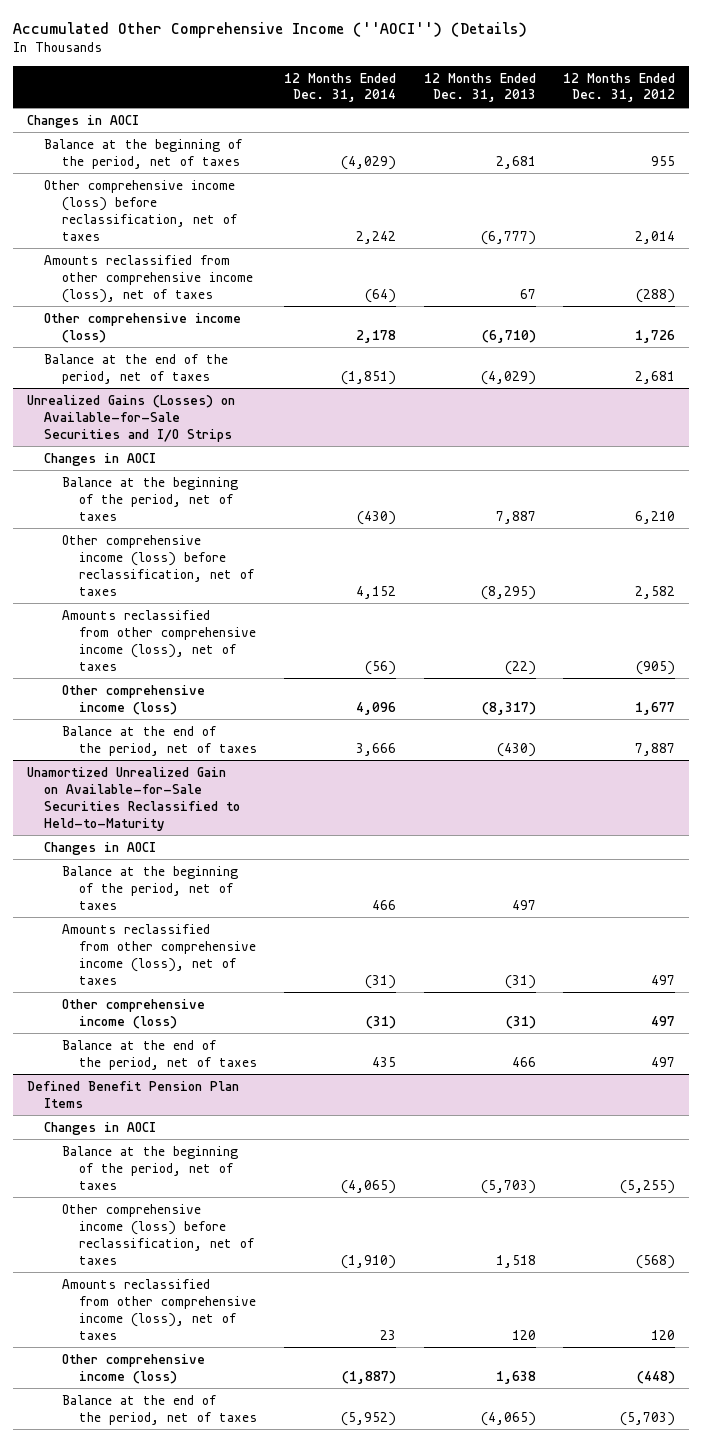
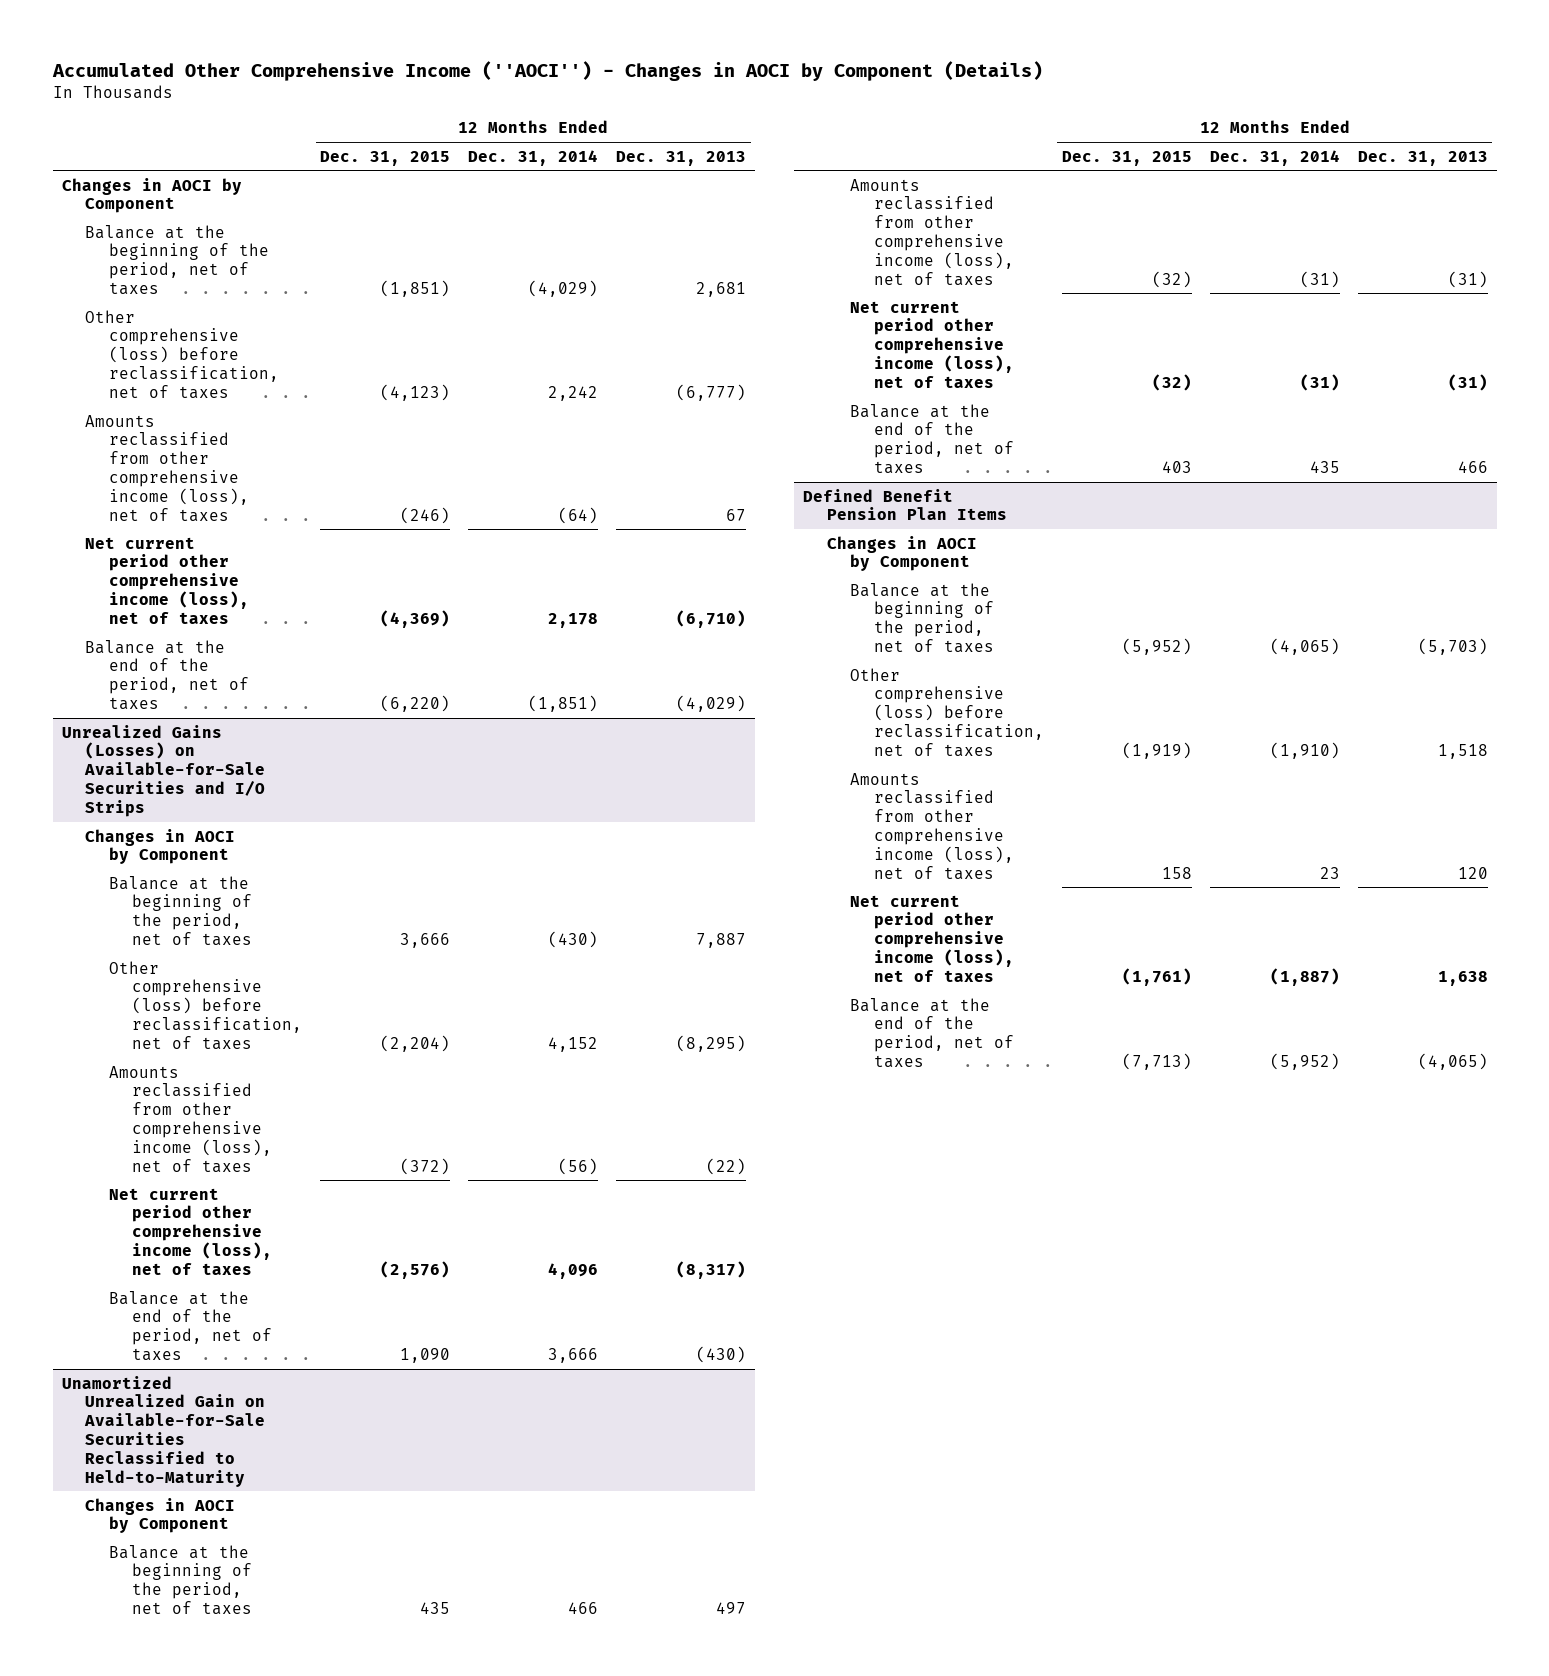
- Accumulated Other Comprehensive Income (''AOCI'') (Details)
+ Accumulated Other Comprehensive Income (''AOCI'') - Changes in AOCI by Component (Details)
- | 12 Months Ended Dec. 31, 2014 | 12 Months Ended Dec. 31, 2013 | 12 Months Ended Dec. 31, 2012
+ | 12 Months Ended Dec. 31, 2015 | 12 Months Ended Dec. 31, 2014 | 12 Months Ended Dec. 31, 2013
- Changes in AOCI
+ Changes in AOCI by Component
- Other comprehensive income (loss) before reclassification, net of taxes | 2,242 | (6,777) | 2,014
+ Other comprehensive (loss) before reclassification, net of taxes | (4,123) | 2,242 | (6,777)
- Other comprehensive income (loss) | 2,178 | (6,710) | 1,726
+ Net current period other comprehensive income (loss), net of taxes | (4,369) | 2,178 | (6,710)
@ Unrealized Gains (Losses) on Available-for-Sale Securities and I/O Strips
- Changes in AOCI
+ Changes in AOCI by Component
- Other comprehensive income (loss) before reclassification, net of taxes | 4,152 | (8,295) | 2,582
+ Other comprehensive (loss) before reclassification, net of taxes | (2,204) | 4,152 | (8,295)
- Other comprehensive income (loss) | 4,096 | (8,317) | 1,677
+ Net current period other comprehensive income (loss), net of taxes | (2,576) | 4,096 | (8,317)
@ Unamortized Unrealized Gain on Available-for-Sale Securities Reclassified to Held-to-Maturity
- Changes in AOCI
+ Changes in AOCI by Component
- Other comprehensive income (loss) | (31) | (31) | 497
+ Net current period other comprehensive income (loss), net of taxes | (32) | (31) | (31)
@ Defined Benefit Pension Plan Items
- Changes in AOCI
+ Changes in AOCI by Component
- Other comprehensive income (loss) before reclassification, net of taxes | (1,910) | 1,518 | (568)
+ Other comprehensive (loss) before reclassification, net of taxes | (1,919) | (1,910) | 1,518
- Other comprehensive income (loss) | (1,887) | 1,638 | (448)
+ Net current period other comprehensive income (loss), net of taxes | (1,761) | (1,887) | 1,638

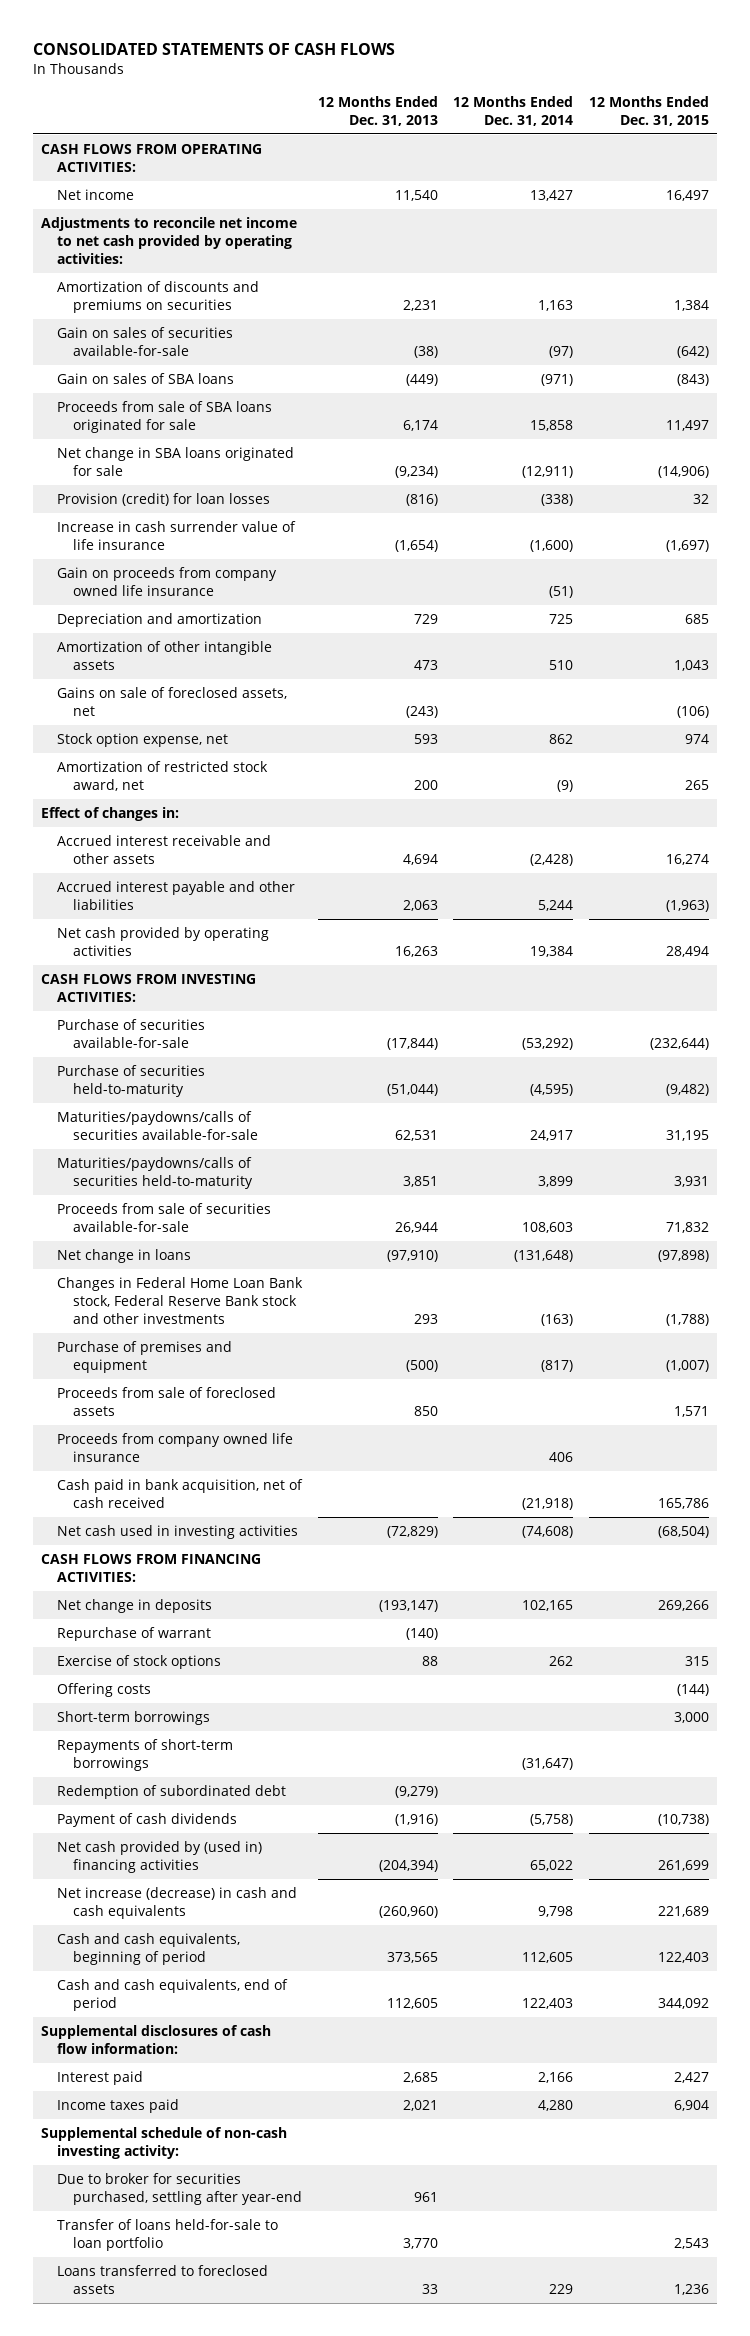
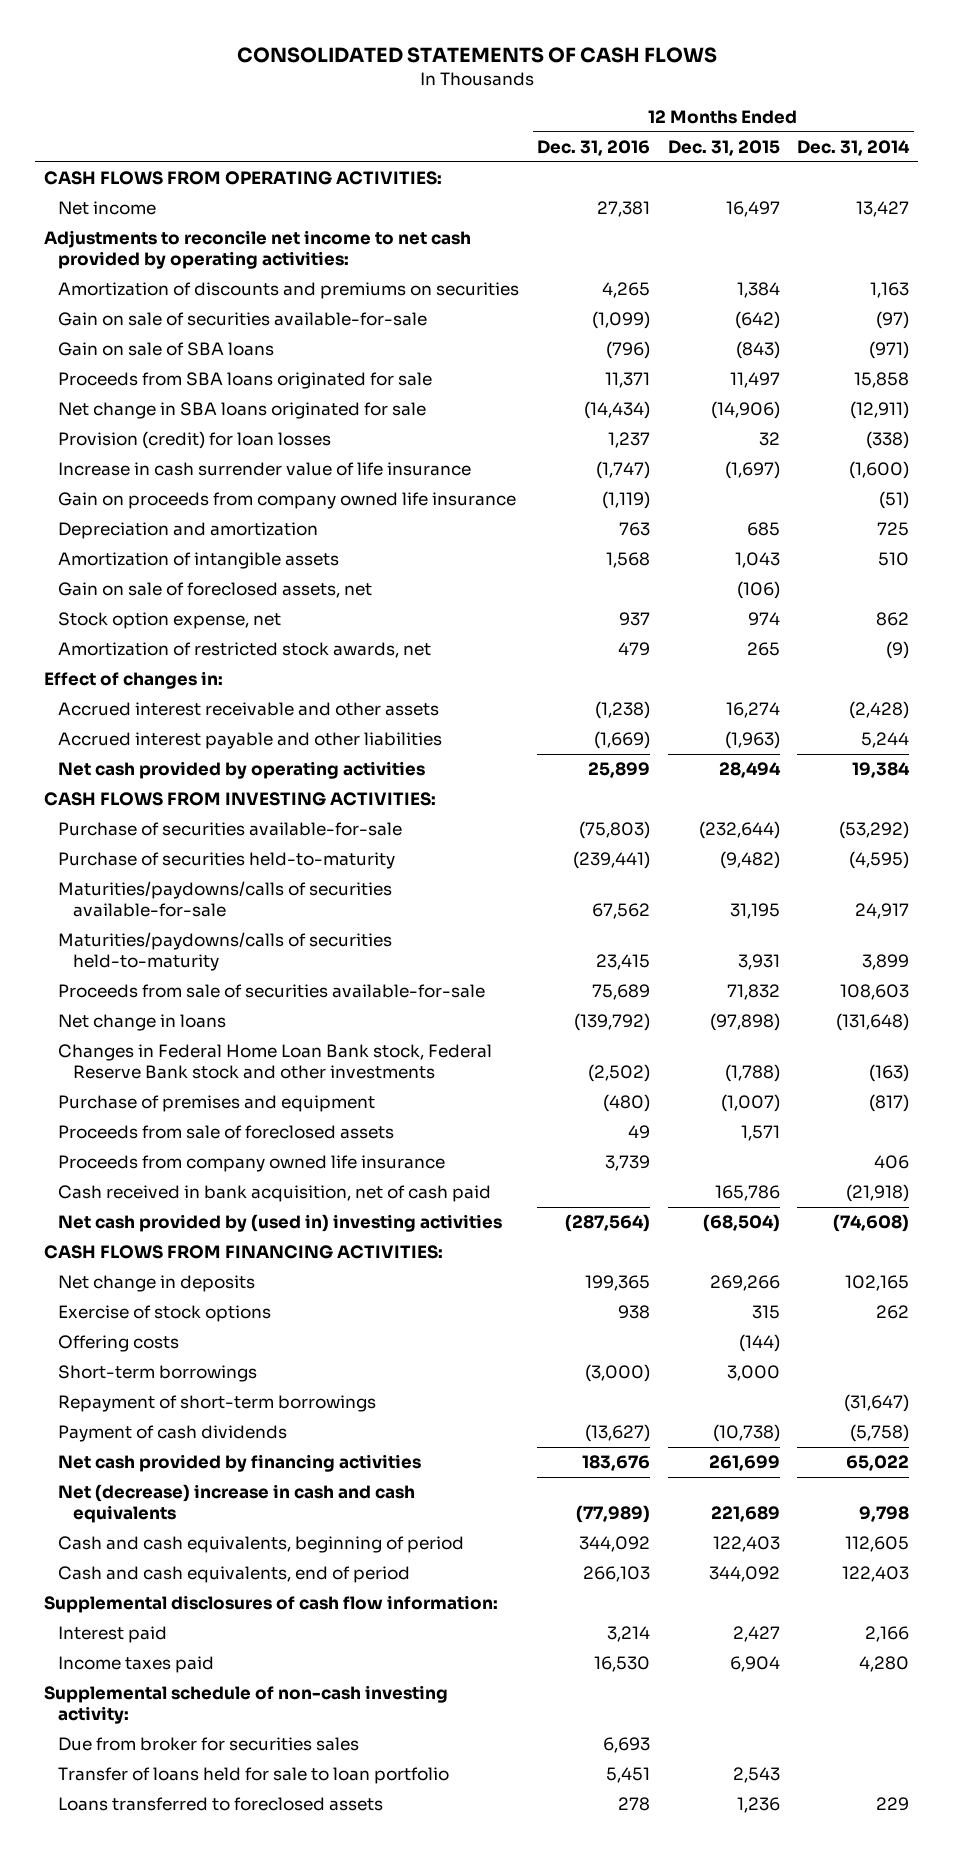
- | 12 Months Ended Dec. 31, 2013 | 12 Months Ended Dec. 31, 2014 | 12 Months Ended Dec. 31, 2015
+ | 12 Months Ended Dec. 31, 2016 | 12 Months Ended Dec. 31, 2015 | 12 Months Ended Dec. 31, 2014
- Gain on sales of securities available-for-sale | (38) | (97) | (642)
- Gain on sales of SBA loans | (449) | (971) | (843)
- Proceeds from sale of SBA loans originated for sale | 6,174 | 15,858 | 11,497
+ Gain on sale of securities available-for-sale | (1,099) | (642) | (97)
+ Gain on sale of SBA loans | (796) | (843) | (971)
+ Proceeds from SBA loans originated for sale | 11,371 | 11,497 | 15,858
- Amortization of other intangible assets | 473 | 510 | 1,043
- Gains on sale of foreclosed assets, net | (243) | | (106)
+ Amortization of intangible assets | 1,568 | 1,043 | 510
+ Gain on sale of foreclosed assets, net | | (106) |
- Amortization of restricted stock award, net | 200 | (9) | 265
+ Amortization of restricted stock awards, net | 479 | 265 | (9)
- Cash paid in bank acquisition, net of cash received | | (21,918) | 165,786
- Net cash used in investing activities | (72,829) | (74,608) | (68,504)
+ Cash received in bank acquisition, net of cash paid | | 165,786 | (21,918)
+ Net cash provided by (used in) investing activities | (287,564) | (68,504) | (74,608)
- Repurchase of warrant | (140) | |
- Repayments of short-term borrowings | | (31,647) |
- Redemption of subordinated debt | (9,279) | |
+ Repayment of short-term borrowings | | | (31,647)
- Net cash provided by (used in) financing activities | (204,394) | 65,022 | 261,699
- Net increase (decrease) in cash and cash equivalents | (260,960) | 9,798 | 221,689
+ Net cash provided by financing activities | 183,676 | 261,699 | 65,022
+ Net (decrease) increase in cash and cash equivalents | (77,989) | 221,689 | 9,798
- Due to broker for securities purchased, settling after year-end | 961 | |
- Transfer of loans held-for-sale to loan portfolio | 3,770 | | 2,543
+ Due from broker for securities sales | 6,693 | |
+ Transfer of loans held for sale to loan portfolio | 5,451 | 2,543 |

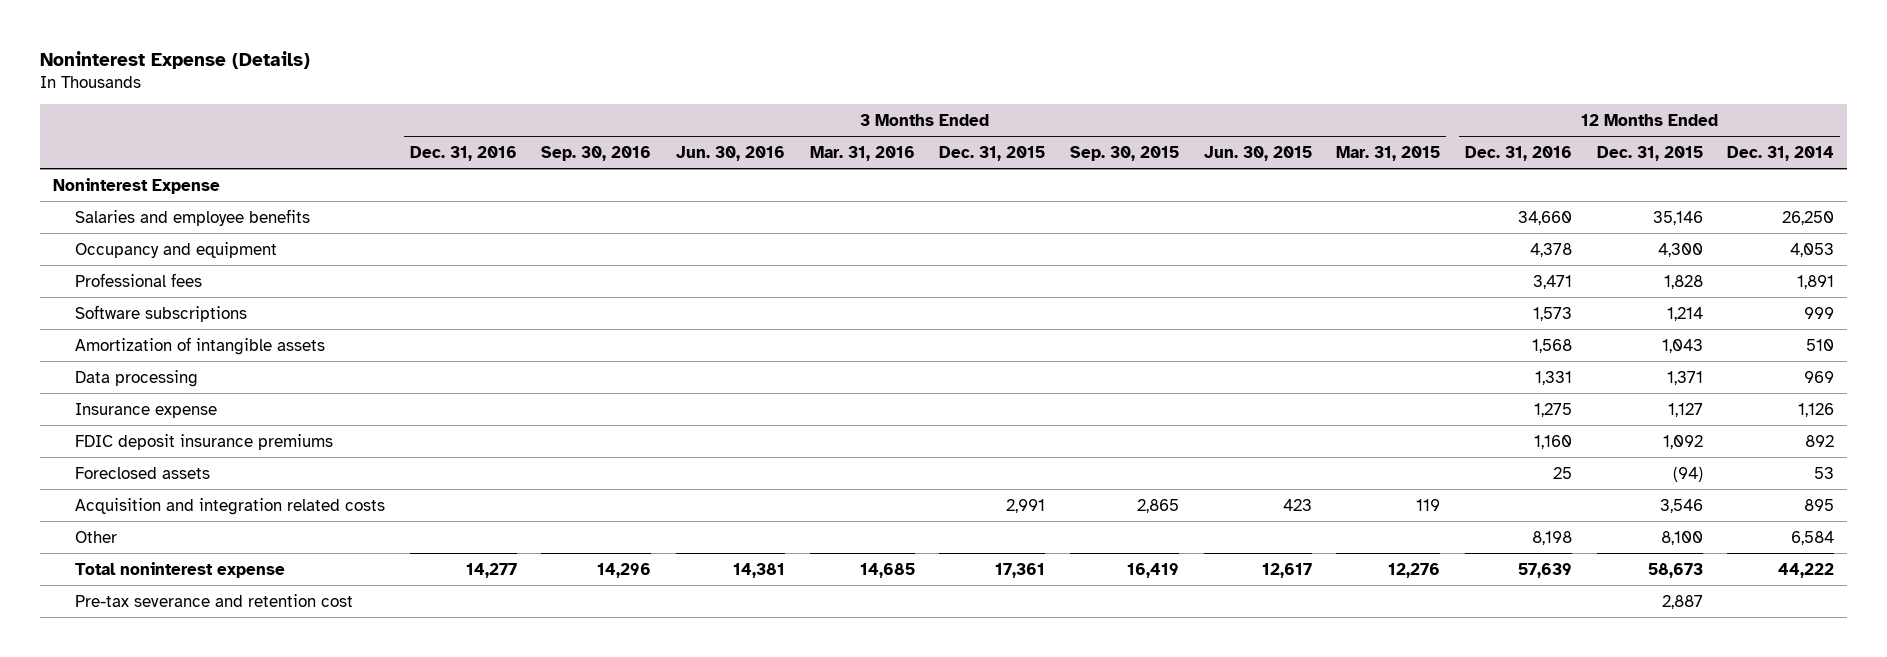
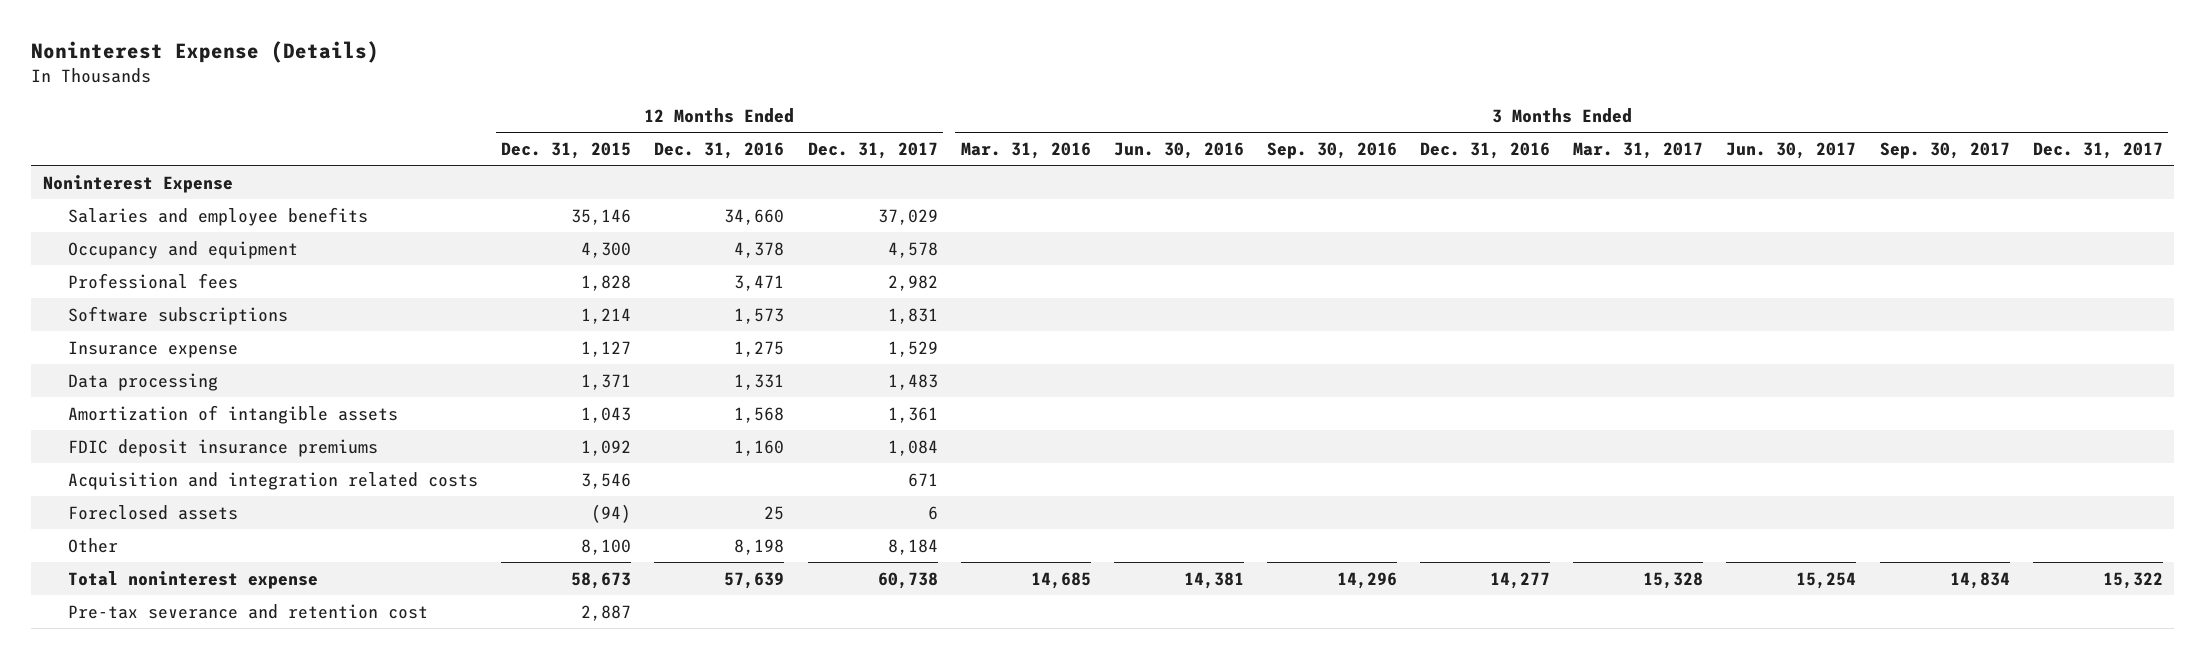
- | 3 Months Ended Dec. 31, 2016 | 3 Months Ended Sep. 30, 2016 | 3 Months Ended Jun. 30, 2016 | 3 Months Ended Mar. 31, 2016 | 3 Months Ended Dec. 31, 2015 | 3 Months Ended Sep. 30, 2015 | 3 Months Ended Jun. 30, 2015 | 3 Months Ended Mar. 31, 2015 | 12 Months Ended Dec. 31, 2016 | 12 Months Ended Dec. 31, 2015 | 12 Months Ended Dec. 31, 2014
+ | 12 Months Ended Dec. 31, 2015 | 12 Months Ended Dec. 31, 2016 | 12 Months Ended Dec. 31, 2017 | 3 Months Ended Mar. 31, 2016 | 3 Months Ended Jun. 30, 2016 | 3 Months Ended Sep. 30, 2016 | 3 Months Ended Dec. 31, 2016 | 3 Months Ended Mar. 31, 2017 | 3 Months Ended Jun. 30, 2017 | 3 Months Ended Sep. 30, 2017 | 3 Months Ended Dec. 31, 2017
moved down: Data processing | 1,371 | 1,331 | 1,483 | | | | | | | |
moved down: Amortization of intangible assets | 1,043 | 1,568 | 1,361 | | | | | | | |
moved down: Foreclosed assets | (94) | 25 | 6 | | | | | | | |

